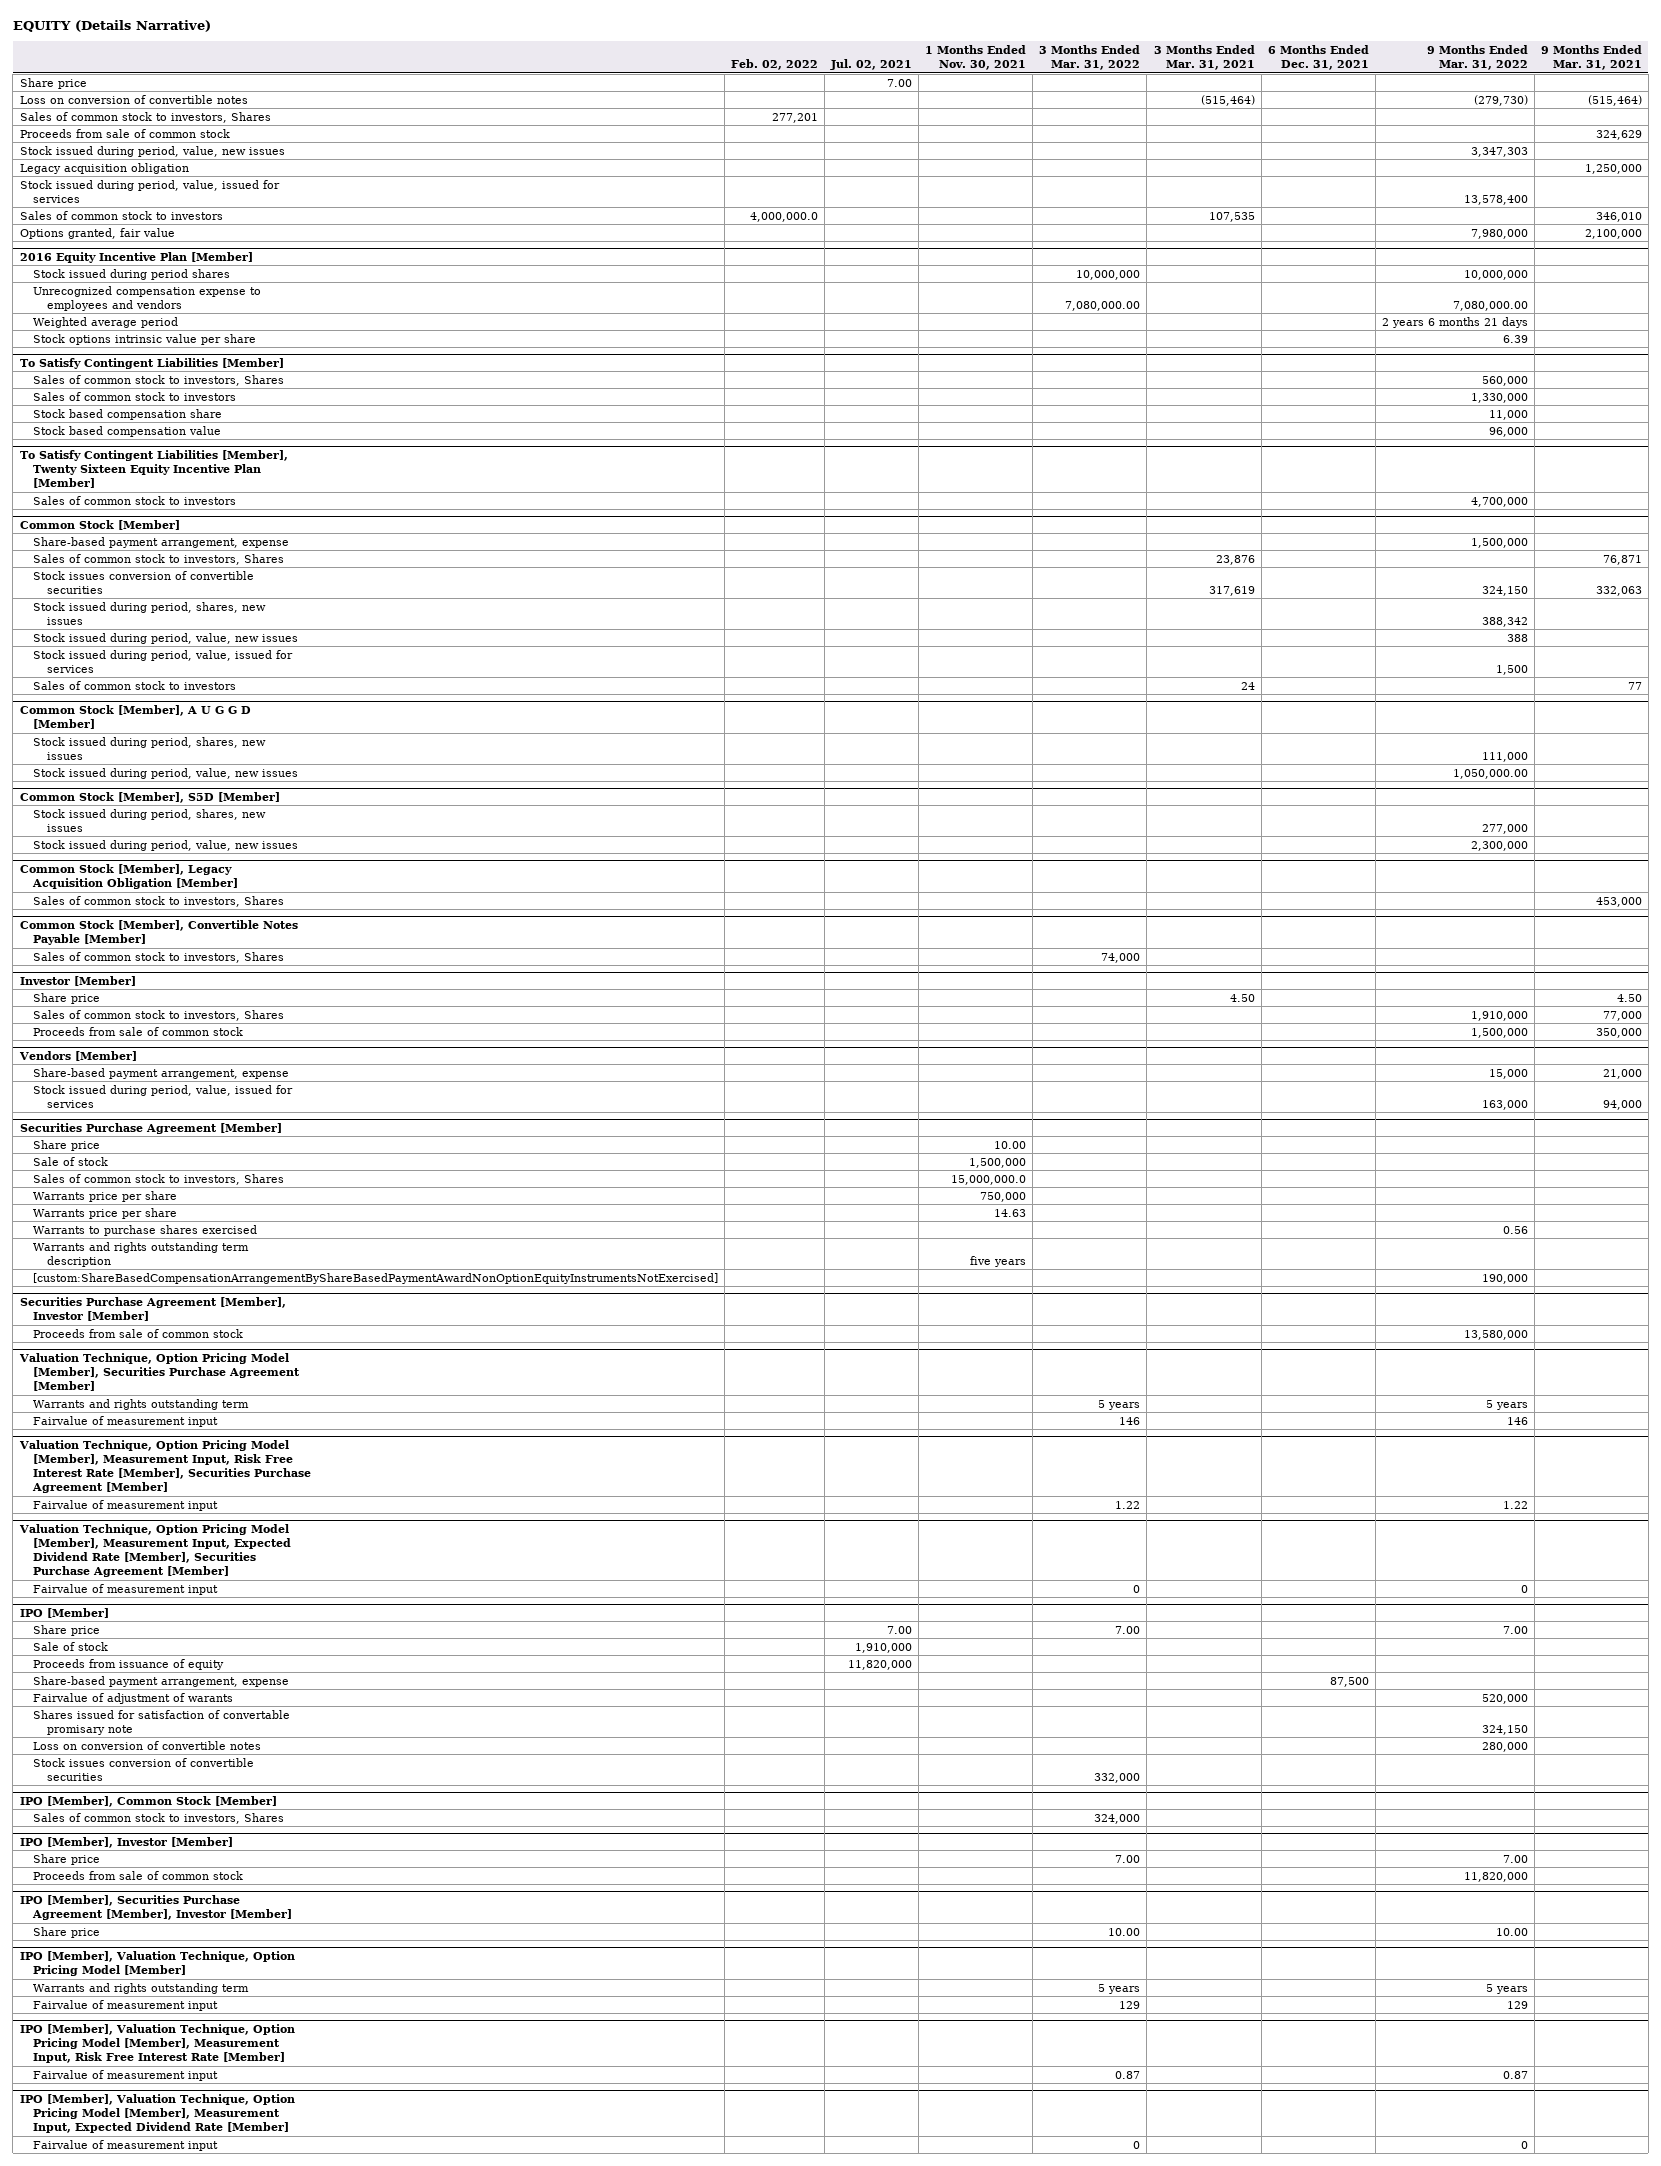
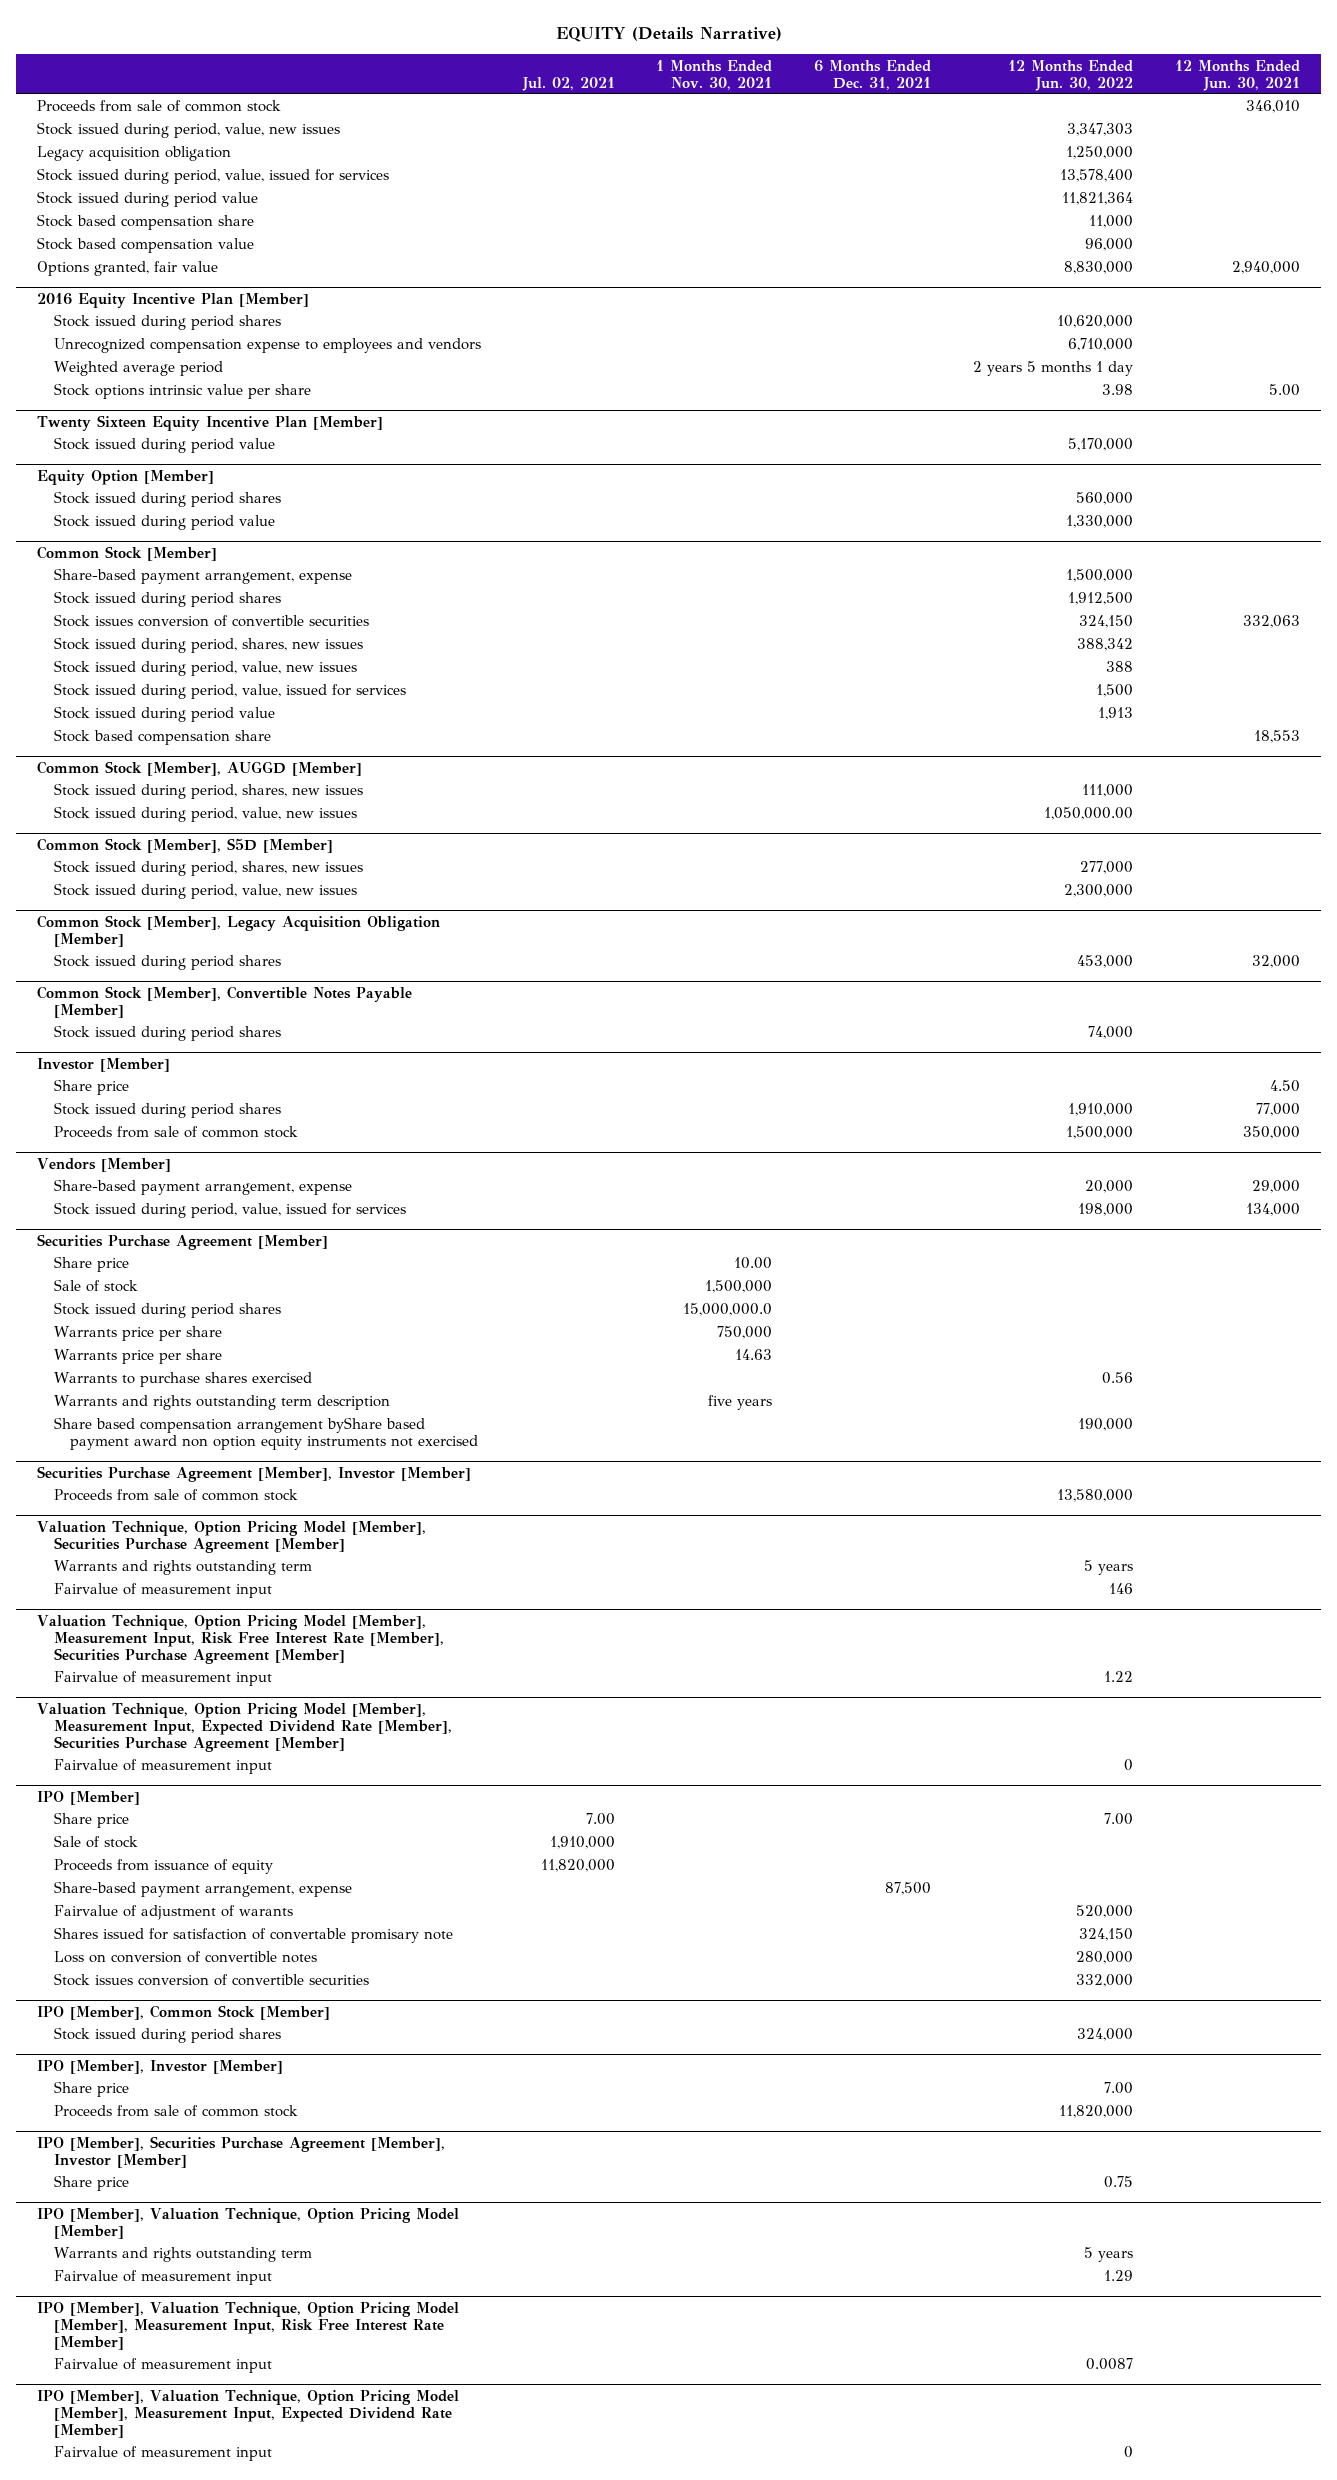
- | Feb. 02, 2022 | Jul. 02, 2021 | 1 Months Ended Nov. 30, 2021 | 3 Months Ended Mar. 31, 2022 | 3 Months Ended Mar. 31, 2021 | 6 Months Ended Dec. 31, 2021 | 9 Months Ended Mar. 31, 2022 | 9 Months Ended Mar. 31, 2021
+ | Jul. 02, 2021 | 1 Months Ended Nov. 30, 2021 | 6 Months Ended Dec. 31, 2021 | 12 Months Ended Jun. 30, 2022 | 12 Months Ended Jun. 30, 2021
- Share price | | 7.00 | | | | | |
- Loss on conversion of convertible notes | | | | | (515,464) | | (279,730) | (515,464)
- Sales of common stock to investors, Shares | 277,201 | | | | | | |
- Sales of common stock to investors | 4,000,000.0 | | | | 107,535 | | | 346,010
+ Stock issued during period value | | | | 11,821,364 |
+ Stock based compensation share | | | | 11,000 |
+ Stock based compensation value | | | | 96,000 |
- To Satisfy Contingent Liabilities [Member]
- Sales of common stock to investors, Shares | | | | | | | 560,000 |
- Sales of common stock to investors | | | | | | | 1,330,000 |
- Stock based compensation share | | | | | | | 11,000 |
- Stock based compensation value | | | | | | | 96,000 |
- To Satisfy Contingent Liabilities [Member], Twenty Sixteen Equity Incentive Plan [Member]
- Sales of common stock to investors | | | | | | | 4,700,000 |
+ Twenty Sixteen Equity Incentive Plan [Member]
+ Stock issued during period value | | | | 5,170,000 |
+ Equity Option [Member]
+ Stock issued during period shares | | | | 560,000 |
+ Stock issued during period value | | | | 1,330,000 |
@ Common Stock [Member]
- Sales of common stock to investors, Shares | | | | | 23,876 | | | 76,871
+ Stock issued during period shares | | | | 1,912,500 |
- Sales of common stock to investors | | | | | 24 | | | 77
- Common Stock [Member], A U G G D [Member]
- Stock issued during period, shares, new issues | | | | | | | 111,000 |
- Stock issued during period, value, new issues | | | | | | | 1,050,000.00 |
@ Common Stock [Member]
+ Stock issued during period value | | | | 1,913 |
+ Stock based compensation share | | | | | 18,553
+ Common Stock [Member], AUGGD [Member]
+ Stock issued during period, shares, new issues | | | | 111,000 |
+ Stock issued during period, value, new issues | | | | 1,050,000.00 |
@ Common Stock [Member], Legacy Acquisition Obligation [Member]
- Sales of common stock to investors, Shares | | | | | | | | 453,000
+ Stock issued during period shares | | | | 453,000 | 32,000
@ Common Stock [Member], Convertible Notes Payable [Member]
- Sales of common stock to investors, Shares | | | | 74,000 | | | |
+ Stock issued during period shares | | | | 74,000 |
@ Investor [Member]
- Sales of common stock to investors, Shares | | | | | | | 1,910,000 | 77,000
+ Stock issued during period shares | | | | 1,910,000 | 77,000
@ Securities Purchase Agreement [Member]
- Sales of common stock to investors, Shares | | | 15,000,000.0 | | | | |
+ Stock issued during period shares | | 15,000,000.0 | | |
- [custom:ShareBasedCompensationArrangementByShareBasedPaymentAwardNonOptionEquityInstrumentsNotExercised] | | | | | | | 190,000 |
+ Share based compensation arrangement byShare based payment award non option equity instruments not exercised | | | | 190,000 |
@ IPO [Member], Common Stock [Member]
- Sales of common stock to investors, Shares | | | | 324,000 | | | |
+ Stock issued during period shares | | | | 324,000 |

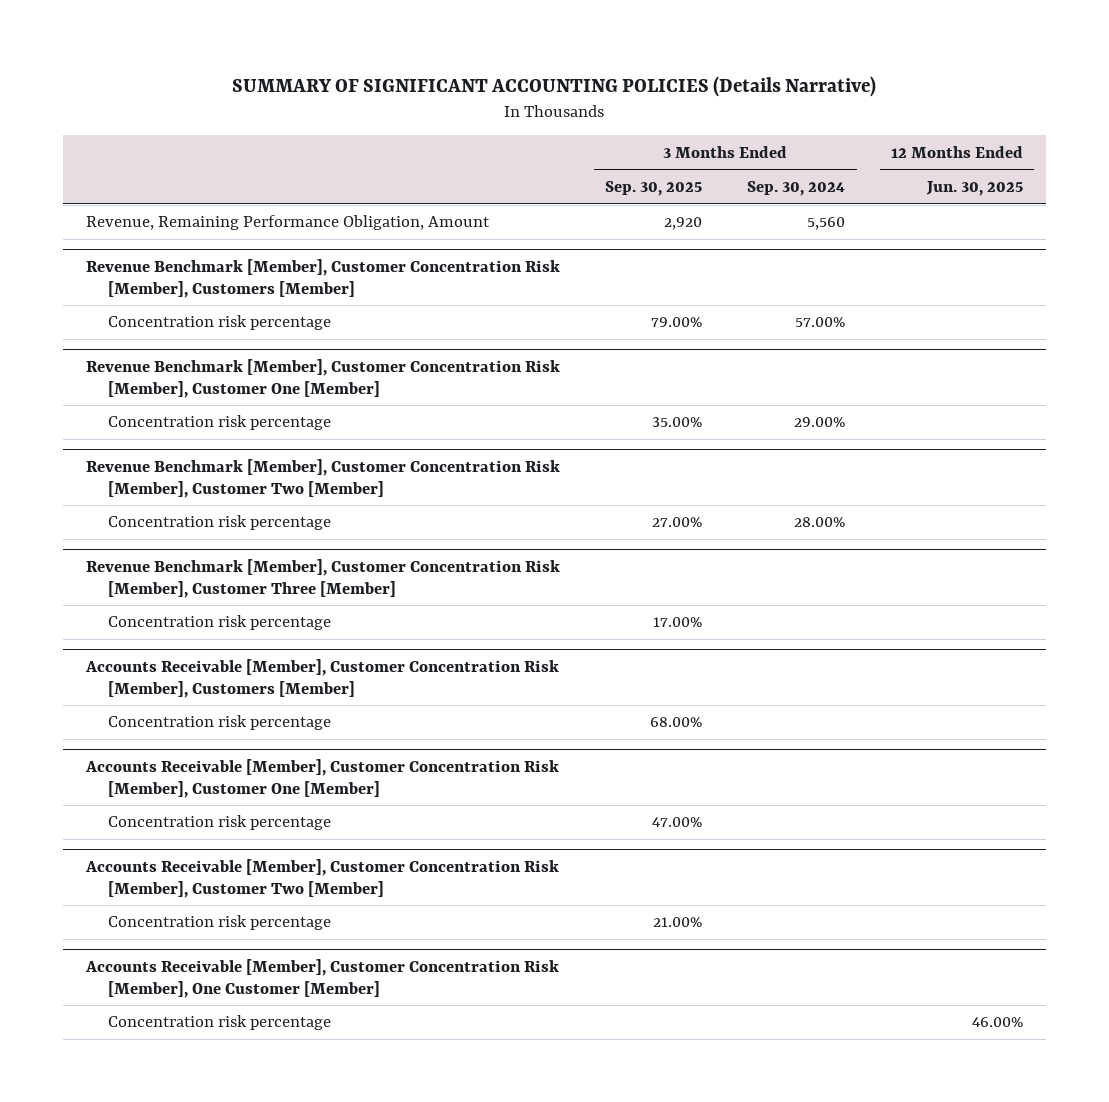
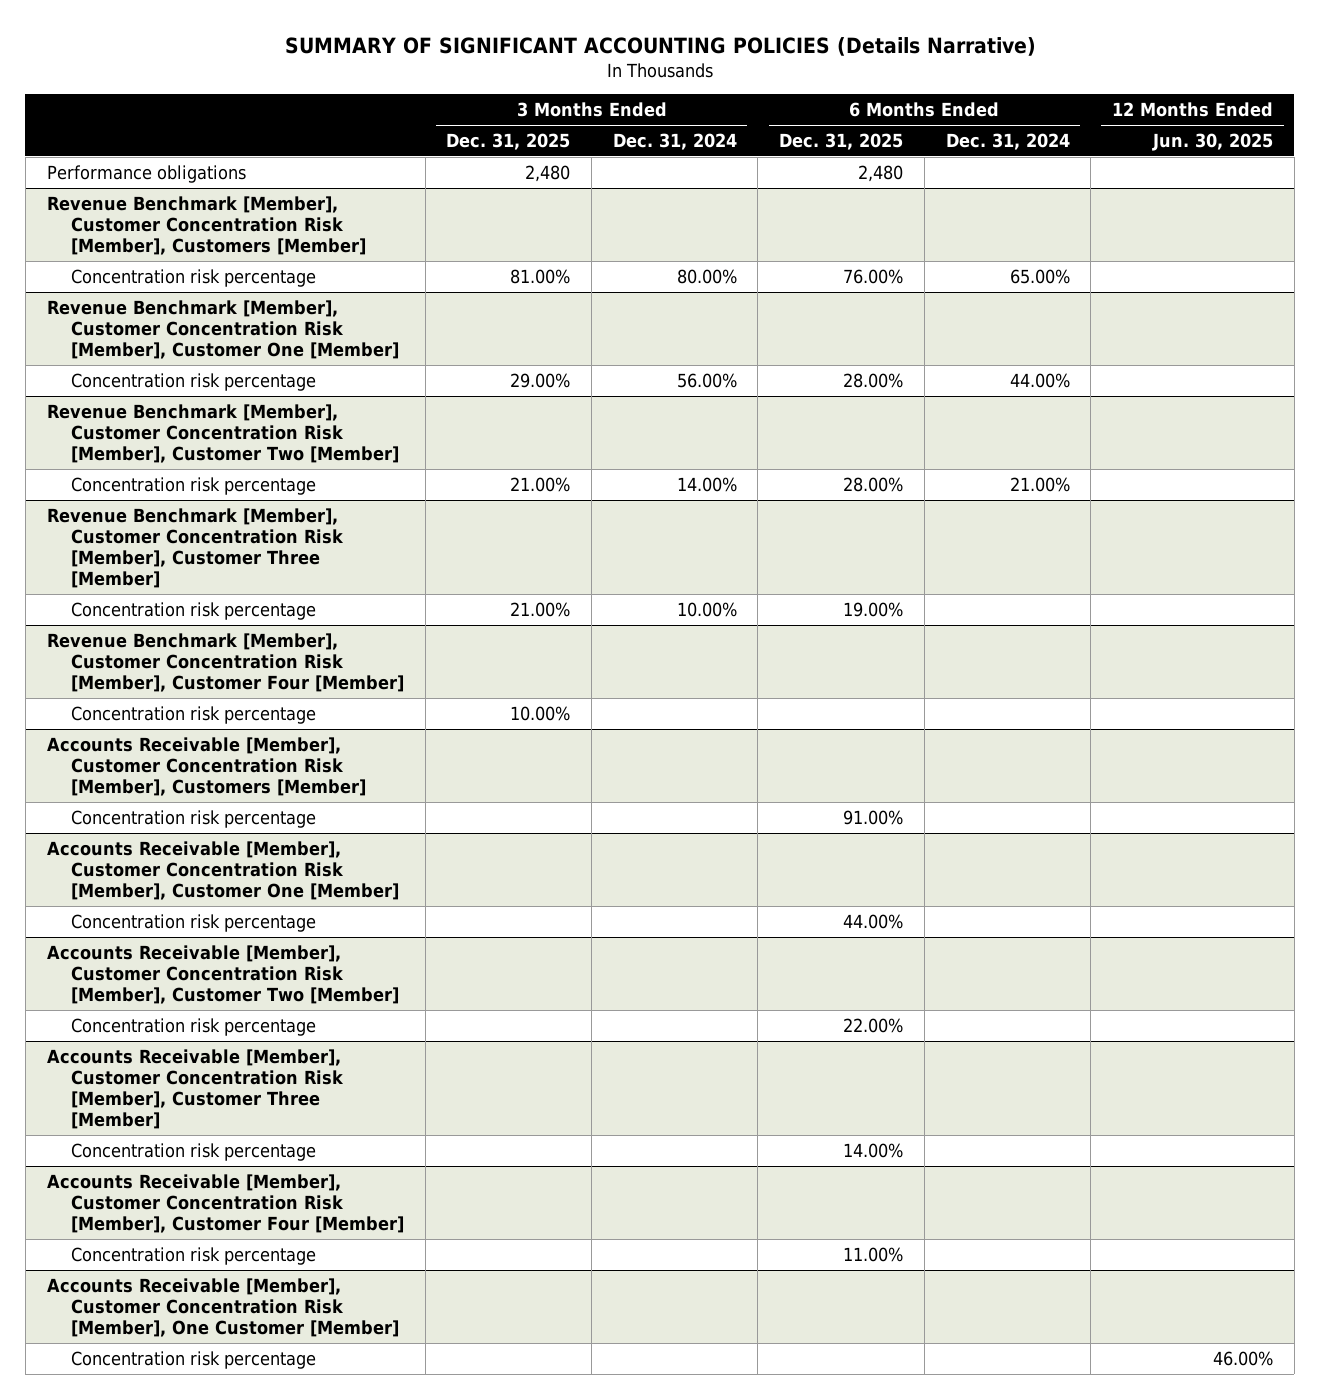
- | 3 Months Ended Sep. 30, 2025 | 3 Months Ended Sep. 30, 2024 | 12 Months Ended Jun. 30, 2025
+ | 3 Months Ended Dec. 31, 2025 | 3 Months Ended Dec. 31, 2024 | 6 Months Ended Dec. 31, 2025 | 6 Months Ended Dec. 31, 2024 | 12 Months Ended Jun. 30, 2025
- Revenue, Remaining Performance Obligation, Amount | 2,920 | 5,560 |
+ Performance obligations | 2,480 | | 2,480 | |
+ Revenue Benchmark [Member], Customer Concentration Risk [Member], Customer Four [Member]
+ Concentration risk percentage | 10.00% | | | |
+ Accounts Receivable [Member], Customer Concentration Risk [Member], Customer Three [Member]
+ Concentration risk percentage | | | 14.00% | |
+ Accounts Receivable [Member], Customer Concentration Risk [Member], Customer Four [Member]
+ Concentration risk percentage | | | 11.00% | |

